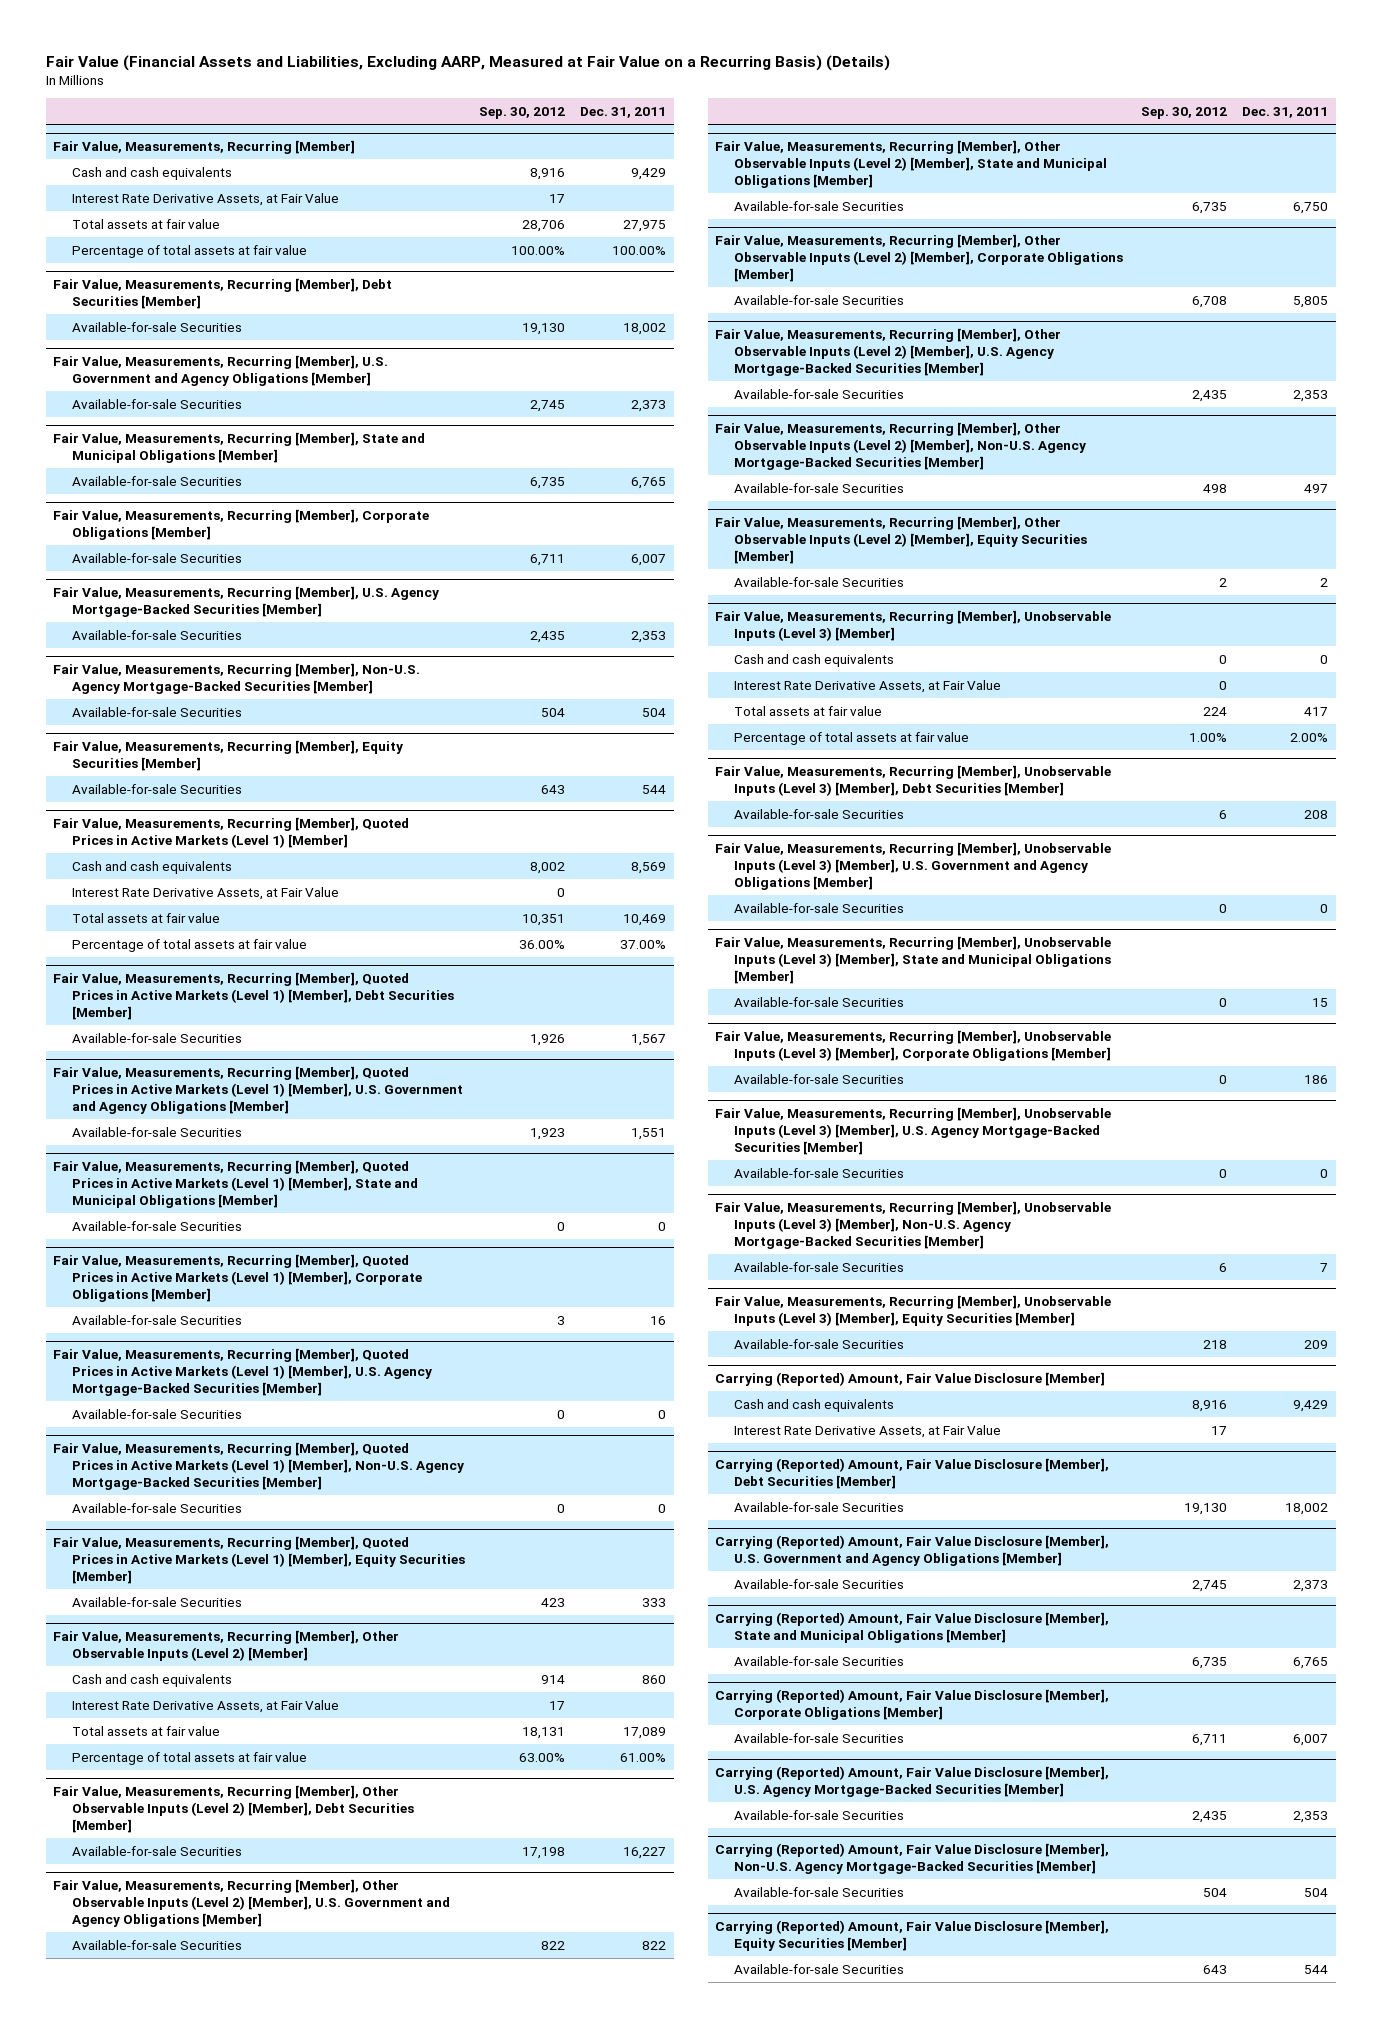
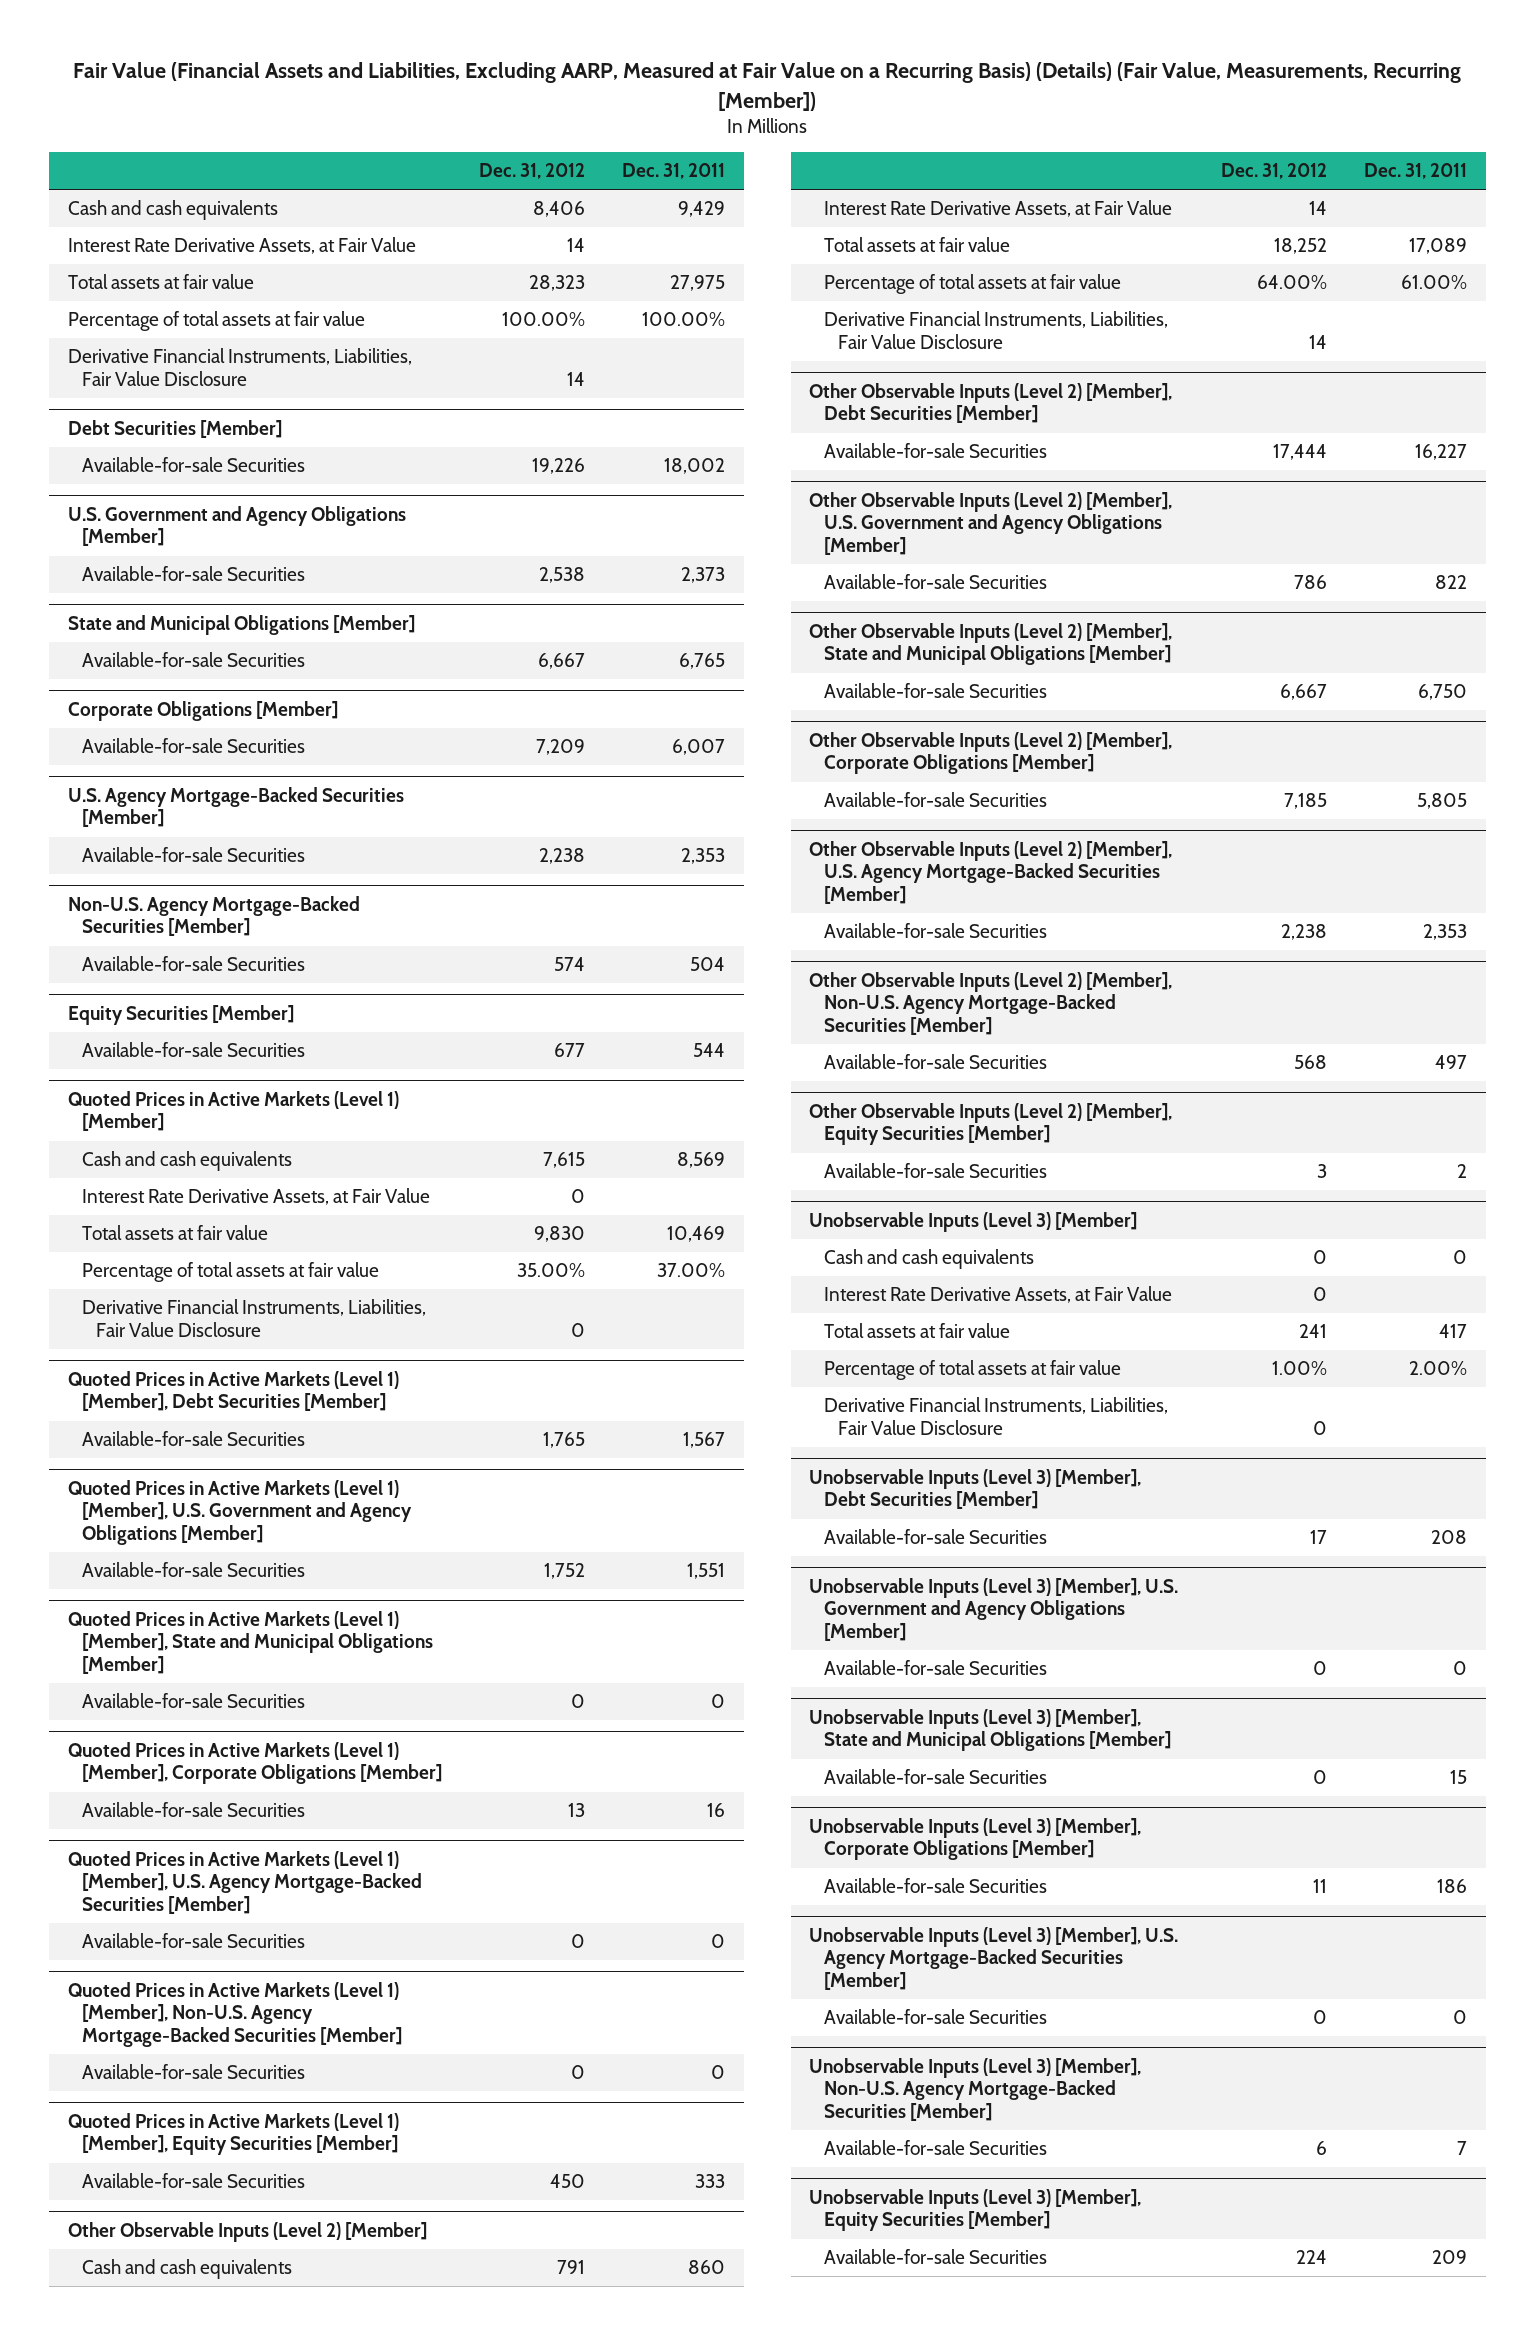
- Fair Value (Financial Assets and Liabilities, Excluding AARP, Measured at Fair Value on a Recurring Basis) (Details)
+ Fair Value (Financial Assets and Liabilities, Excluding AARP, Measured at Fair Value on a Recurring Basis) (Details) (Fair Value, Measurements, Recurring [Member])
- | Sep. 30, 2012 | Dec. 31, 2011
+ | Dec. 31, 2012 | Dec. 31, 2011
- Fair Value, Measurements, Recurring [Member]
- Fair Value, Measurements, Recurring [Member], Debt Securities [Member]
+ Derivative Financial Instruments, Liabilities, Fair Value Disclosure | 14 |
+ Debt Securities [Member]
- Fair Value, Measurements, Recurring [Member], U.S. Government and Agency Obligations [Member]
+ U.S. Government and Agency Obligations [Member]
- Fair Value, Measurements, Recurring [Member], State and Municipal Obligations [Member]
+ State and Municipal Obligations [Member]
- Fair Value, Measurements, Recurring [Member], Corporate Obligations [Member]
+ Corporate Obligations [Member]
- Fair Value, Measurements, Recurring [Member], U.S. Agency Mortgage-Backed Securities [Member]
+ U.S. Agency Mortgage-Backed Securities [Member]
- Fair Value, Measurements, Recurring [Member], Non-U.S. Agency Mortgage-Backed Securities [Member]
+ Non-U.S. Agency Mortgage-Backed Securities [Member]
- Fair Value, Measurements, Recurring [Member], Equity Securities [Member]
+ Equity Securities [Member]
- Fair Value, Measurements, Recurring [Member], Quoted Prices in Active Markets (Level 1) [Member]
+ Quoted Prices in Active Markets (Level 1) [Member]
- Fair Value, Measurements, Recurring [Member], Quoted Prices in Active Markets (Level 1) [Member], Debt Securities [Member]
+ Derivative Financial Instruments, Liabilities, Fair Value Disclosure | 0 |
+ Quoted Prices in Active Markets (Level 1) [Member], Debt Securities [Member]
- Fair Value, Measurements, Recurring [Member], Quoted Prices in Active Markets (Level 1) [Member], U.S. Government and Agency Obligations [Member]
+ Quoted Prices in Active Markets (Level 1) [Member], U.S. Government and Agency Obligations [Member]
- Fair Value, Measurements, Recurring [Member], Quoted Prices in Active Markets (Level 1) [Member], State and Municipal Obligations [Member]
+ Quoted Prices in Active Markets (Level 1) [Member], State and Municipal Obligations [Member]
- Fair Value, Measurements, Recurring [Member], Quoted Prices in Active Markets (Level 1) [Member], Corporate Obligations [Member]
+ Quoted Prices in Active Markets (Level 1) [Member], Corporate Obligations [Member]
- Fair Value, Measurements, Recurring [Member], Quoted Prices in Active Markets (Level 1) [Member], U.S. Agency Mortgage-Backed Securities [Member]
+ Quoted Prices in Active Markets (Level 1) [Member], U.S. Agency Mortgage-Backed Securities [Member]
- Fair Value, Measurements, Recurring [Member], Quoted Prices in Active Markets (Level 1) [Member], Non-U.S. Agency Mortgage-Backed Securities [Member]
+ Quoted Prices in Active Markets (Level 1) [Member], Non-U.S. Agency Mortgage-Backed Securities [Member]
- Fair Value, Measurements, Recurring [Member], Quoted Prices in Active Markets (Level 1) [Member], Equity Securities [Member]
+ Quoted Prices in Active Markets (Level 1) [Member], Equity Securities [Member]
- Fair Value, Measurements, Recurring [Member], Other Observable Inputs (Level 2) [Member]
+ Other Observable Inputs (Level 2) [Member]
- Fair Value, Measurements, Recurring [Member], Other Observable Inputs (Level 2) [Member], Debt Securities [Member]
+ Derivative Financial Instruments, Liabilities, Fair Value Disclosure | 14 |
+ Other Observable Inputs (Level 2) [Member], Debt Securities [Member]
- Fair Value, Measurements, Recurring [Member], Other Observable Inputs (Level 2) [Member], U.S. Government and Agency Obligations [Member]
+ Other Observable Inputs (Level 2) [Member], U.S. Government and Agency Obligations [Member]
- Fair Value, Measurements, Recurring [Member], Other Observable Inputs (Level 2) [Member], State and Municipal Obligations [Member]
+ Other Observable Inputs (Level 2) [Member], State and Municipal Obligations [Member]
- Fair Value, Measurements, Recurring [Member], Other Observable Inputs (Level 2) [Member], Corporate Obligations [Member]
+ Other Observable Inputs (Level 2) [Member], Corporate Obligations [Member]
- Fair Value, Measurements, Recurring [Member], Other Observable Inputs (Level 2) [Member], U.S. Agency Mortgage-Backed Securities [Member]
+ Other Observable Inputs (Level 2) [Member], U.S. Agency Mortgage-Backed Securities [Member]
- Fair Value, Measurements, Recurring [Member], Other Observable Inputs (Level 2) [Member], Non-U.S. Agency Mortgage-Backed Securities [Member]
+ Other Observable Inputs (Level 2) [Member], Non-U.S. Agency Mortgage-Backed Securities [Member]
- Fair Value, Measurements, Recurring [Member], Other Observable Inputs (Level 2) [Member], Equity Securities [Member]
+ Other Observable Inputs (Level 2) [Member], Equity Securities [Member]
- Fair Value, Measurements, Recurring [Member], Unobservable Inputs (Level 3) [Member]
+ Unobservable Inputs (Level 3) [Member]
- Fair Value, Measurements, Recurring [Member], Unobservable Inputs (Level 3) [Member], Debt Securities [Member]
+ Derivative Financial Instruments, Liabilities, Fair Value Disclosure | 0 |
+ Unobservable Inputs (Level 3) [Member], Debt Securities [Member]
- Fair Value, Measurements, Recurring [Member], Unobservable Inputs (Level 3) [Member], U.S. Government and Agency Obligations [Member]
+ Unobservable Inputs (Level 3) [Member], U.S. Government and Agency Obligations [Member]
- Fair Value, Measurements, Recurring [Member], Unobservable Inputs (Level 3) [Member], State and Municipal Obligations [Member]
+ Unobservable Inputs (Level 3) [Member], State and Municipal Obligations [Member]
- Fair Value, Measurements, Recurring [Member], Unobservable Inputs (Level 3) [Member], Corporate Obligations [Member]
+ Unobservable Inputs (Level 3) [Member], Corporate Obligations [Member]
- Fair Value, Measurements, Recurring [Member], Unobservable Inputs (Level 3) [Member], U.S. Agency Mortgage-Backed Securities [Member]
+ Unobservable Inputs (Level 3) [Member], U.S. Agency Mortgage-Backed Securities [Member]
- Fair Value, Measurements, Recurring [Member], Unobservable Inputs (Level 3) [Member], Non-U.S. Agency Mortgage-Backed Securities [Member]
+ Unobservable Inputs (Level 3) [Member], Non-U.S. Agency Mortgage-Backed Securities [Member]
- Fair Value, Measurements, Recurring [Member], Unobservable Inputs (Level 3) [Member], Equity Securities [Member]
+ Unobservable Inputs (Level 3) [Member], Equity Securities [Member]
- Carrying (Reported) Amount, Fair Value Disclosure [Member]
- Cash and cash equivalents | 8,916 | 9,429
- Interest Rate Derivative Assets, at Fair Value | 17 |
- Carrying (Reported) Amount, Fair Value Disclosure [Member], Debt Securities [Member]
- Available-for-sale Securities | 19,130 | 18,002
- Carrying (Reported) Amount, Fair Value Disclosure [Member], U.S. Government and Agency Obligations [Member]
- Available-for-sale Securities | 2,745 | 2,373
- Carrying (Reported) Amount, Fair Value Disclosure [Member], State and Municipal Obligations [Member]
- Available-for-sale Securities | 6,735 | 6,765
- Carrying (Reported) Amount, Fair Value Disclosure [Member], Corporate Obligations [Member]
- Available-for-sale Securities | 6,711 | 6,007
- Carrying (Reported) Amount, Fair Value Disclosure [Member], U.S. Agency Mortgage-Backed Securities [Member]
- Available-for-sale Securities | 2,435 | 2,353
- Carrying (Reported) Amount, Fair Value Disclosure [Member], Non-U.S. Agency Mortgage-Backed Securities [Member]
- Available-for-sale Securities | 504 | 504
- Carrying (Reported) Amount, Fair Value Disclosure [Member], Equity Securities [Member]
- Available-for-sale Securities | 643 | 544

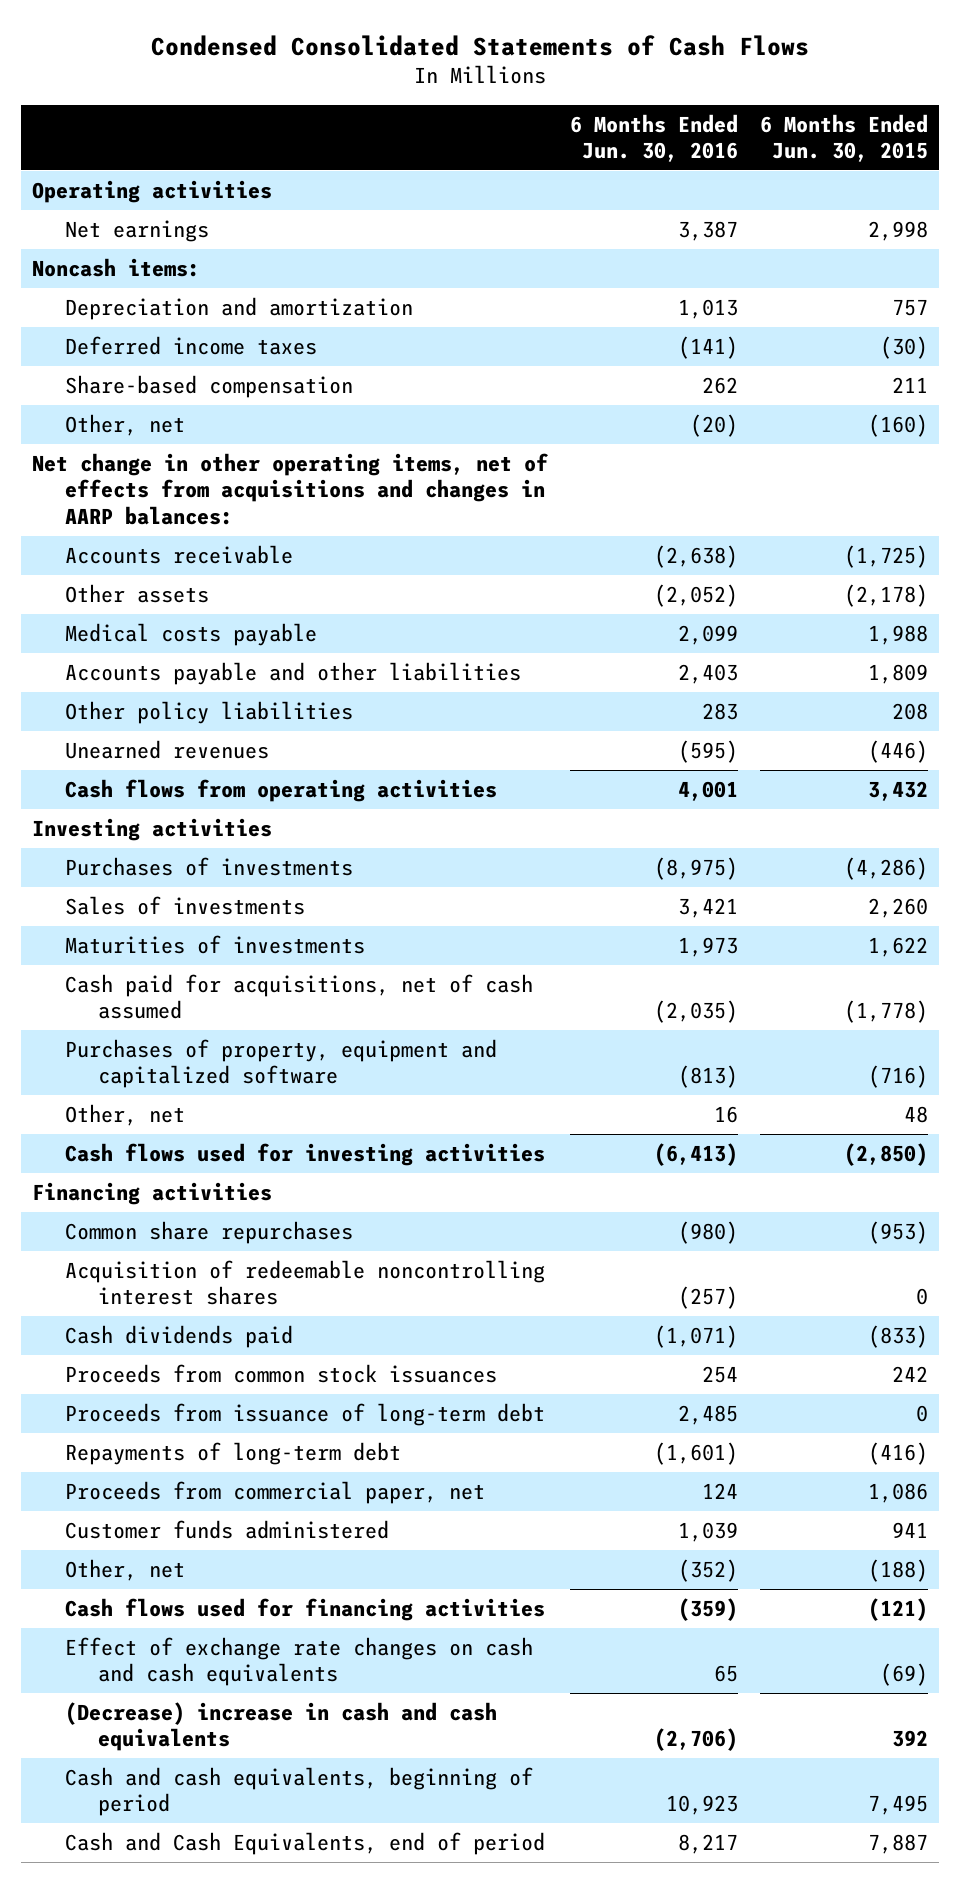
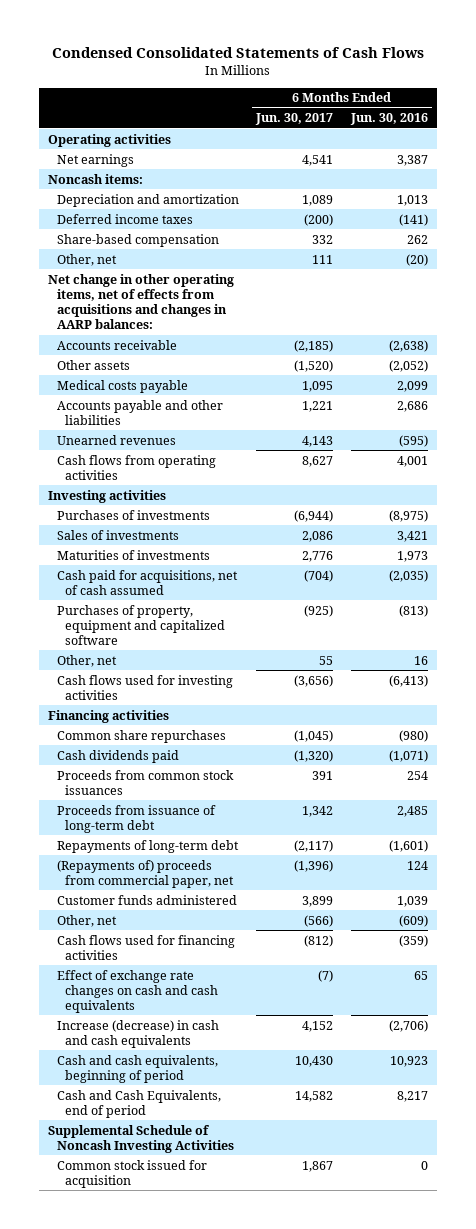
- | 6 Months Ended Jun. 30, 2016 | 6 Months Ended Jun. 30, 2015
+ | 6 Months Ended Jun. 30, 2017 | 6 Months Ended Jun. 30, 2016
- Accounts payable and other liabilities | 2,403 | 1,809
- Other policy liabilities | 283 | 208
+ Accounts payable and other liabilities | 1,221 | 2,686
- Acquisition of redeemable noncontrolling interest shares | (257) | 0
- Proceeds from commercial paper, net | 124 | 1,086
+ (Repayments of) proceeds from commercial paper, net | (1,396) | 124
- Other, net | (352) | (188)
+ Other, net | (566) | (609)
- (Decrease) increase in cash and cash equivalents | (2,706) | 392
+ Increase (decrease) in cash and cash equivalents | 4,152 | (2,706)
+ Supplemental Schedule of Noncash Investing Activities
+ Common stock issued for acquisition | 1,867 | 0

